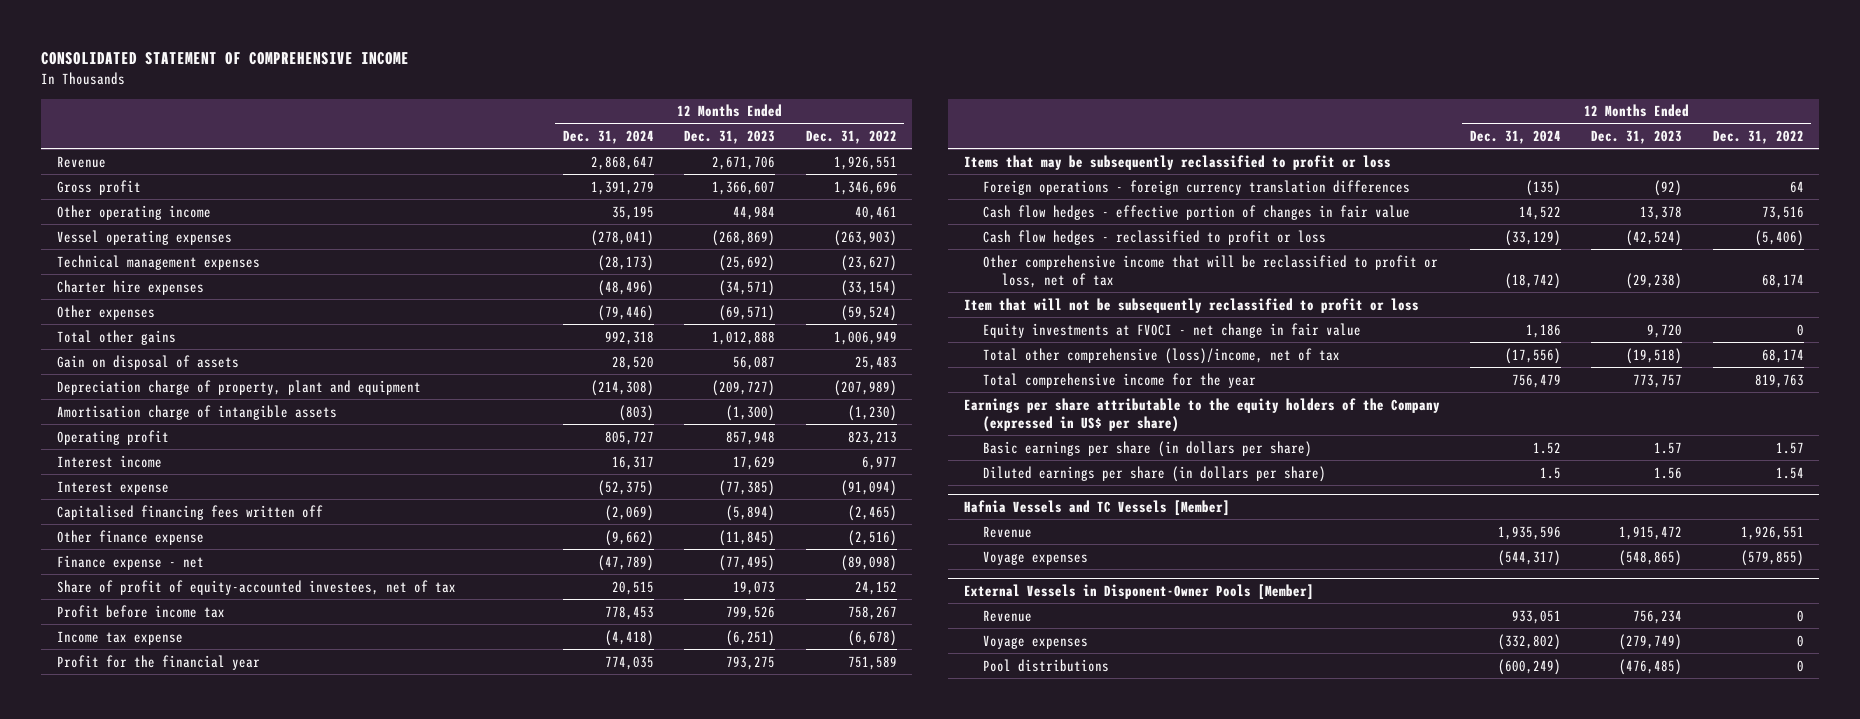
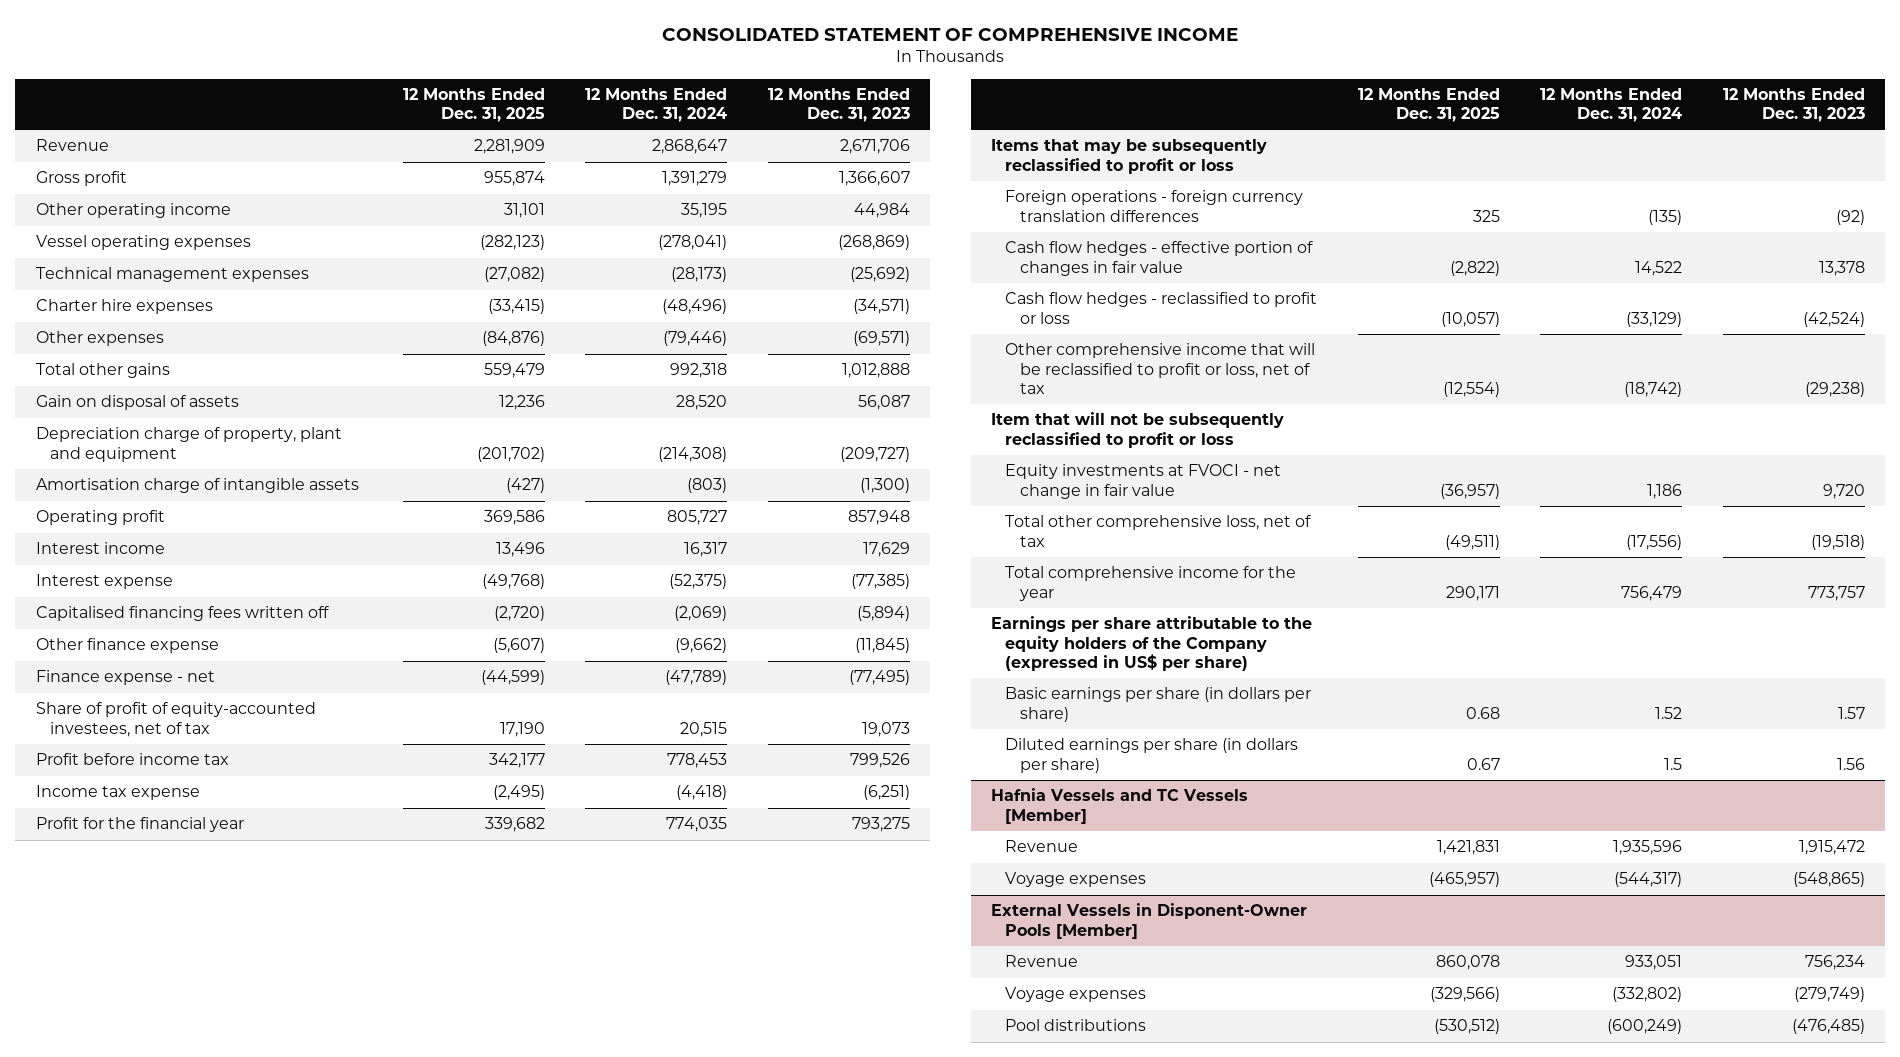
- | 12 Months Ended Dec. 31, 2024 | 12 Months Ended Dec. 31, 2023 | 12 Months Ended Dec. 31, 2022
+ | 12 Months Ended Dec. 31, 2025 | 12 Months Ended Dec. 31, 2024 | 12 Months Ended Dec. 31, 2023
- Total other comprehensive (loss)/income, net of tax | (17,556) | (19,518) | 68,174
+ Total other comprehensive loss, net of tax | (49,511) | (17,556) | (19,518)

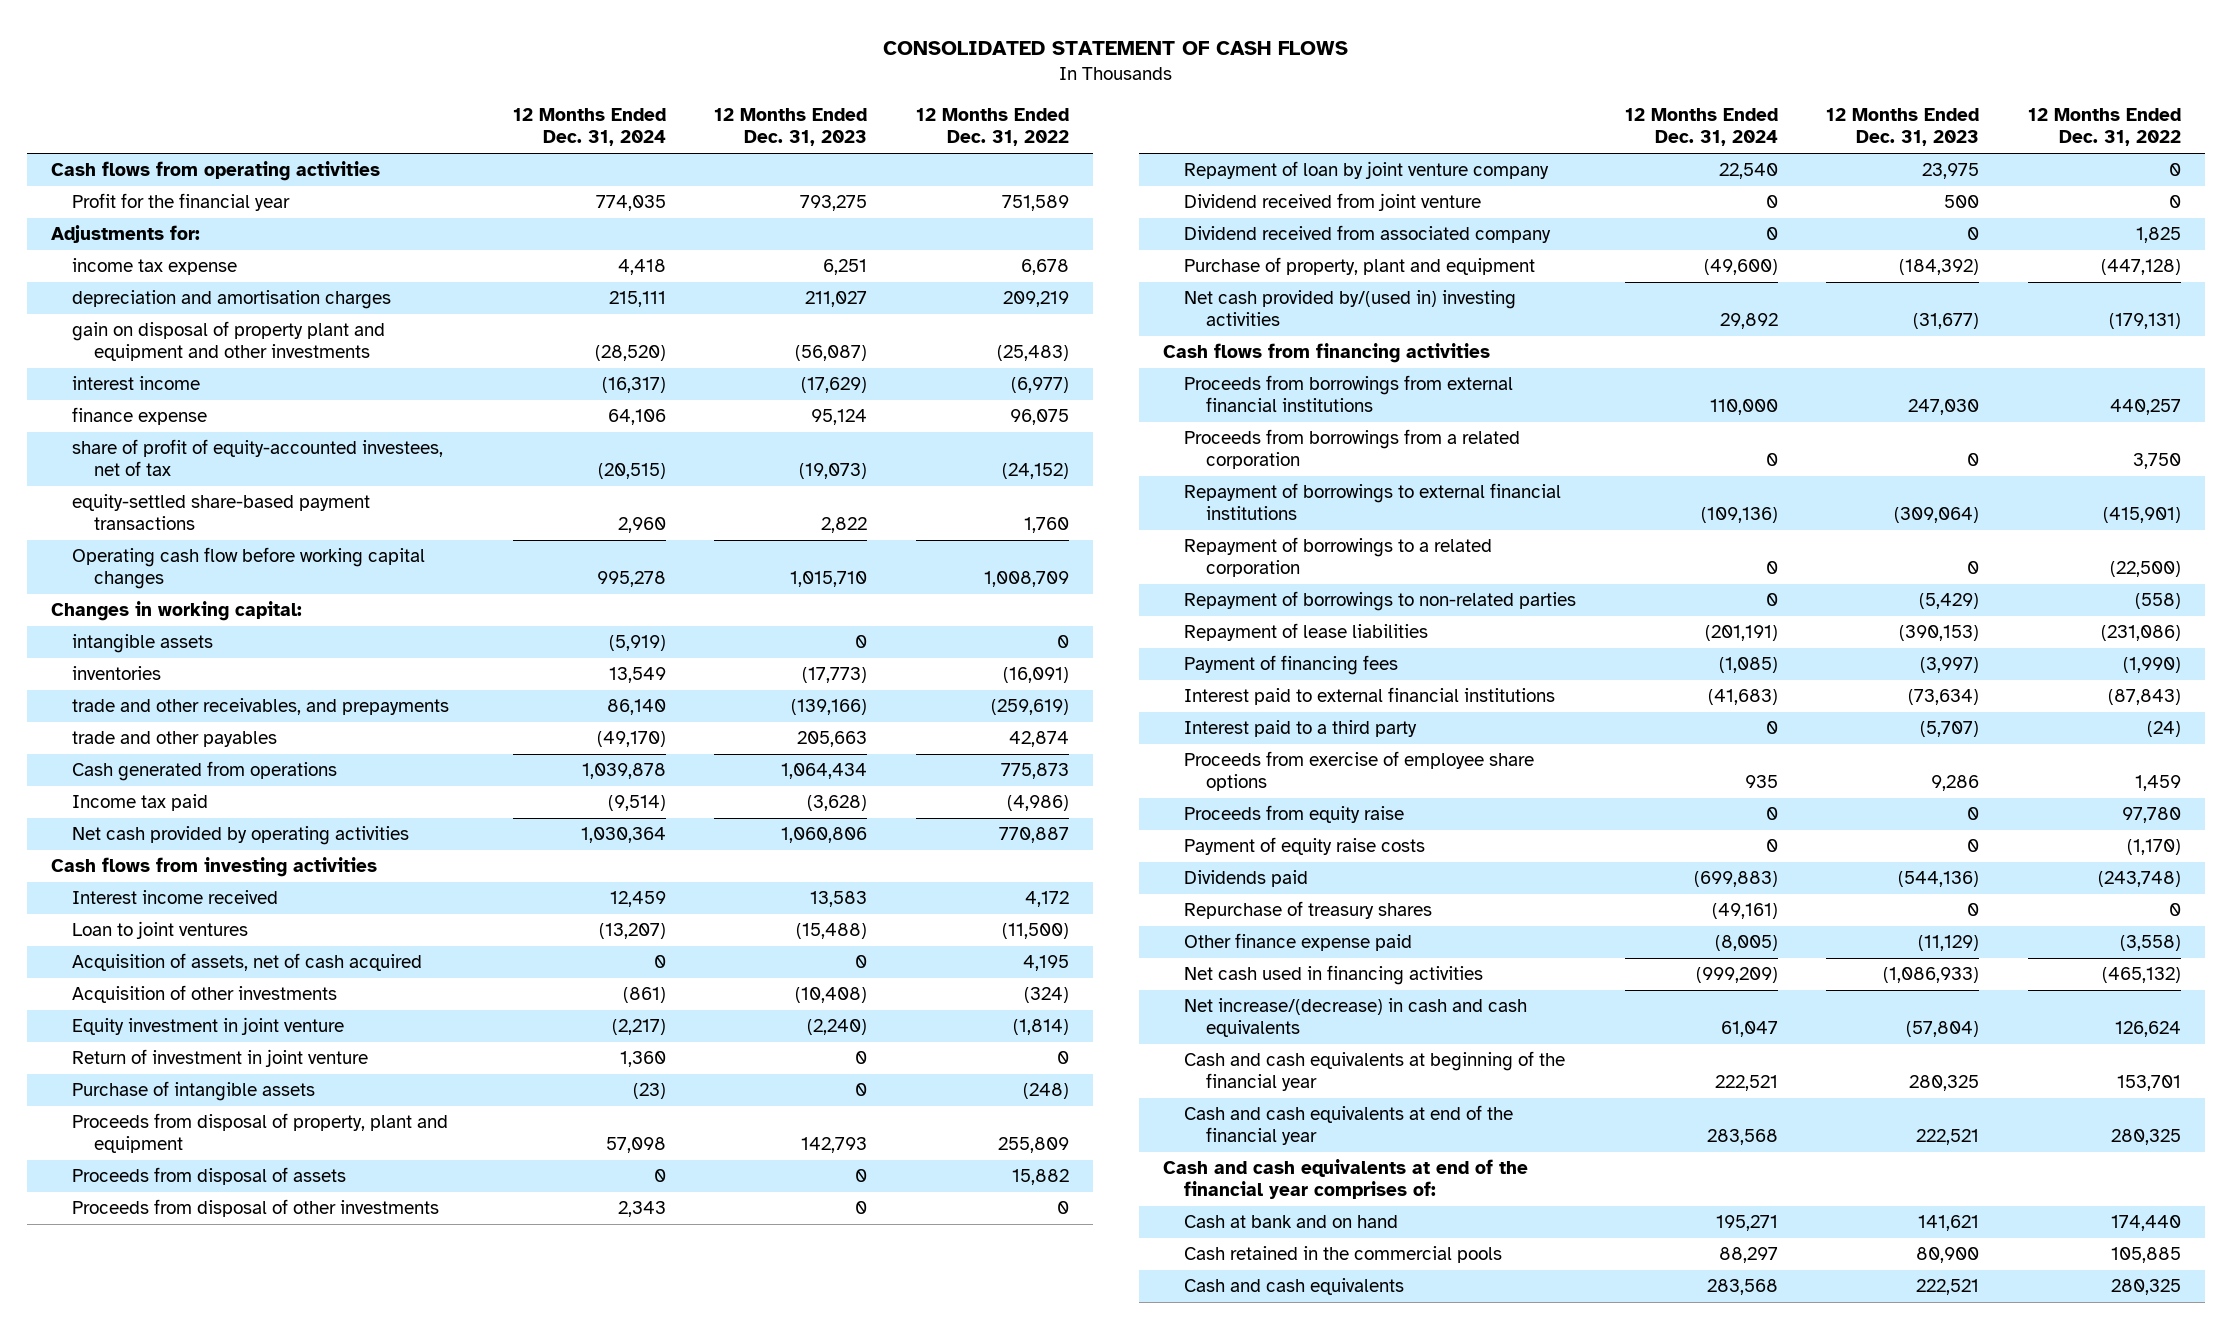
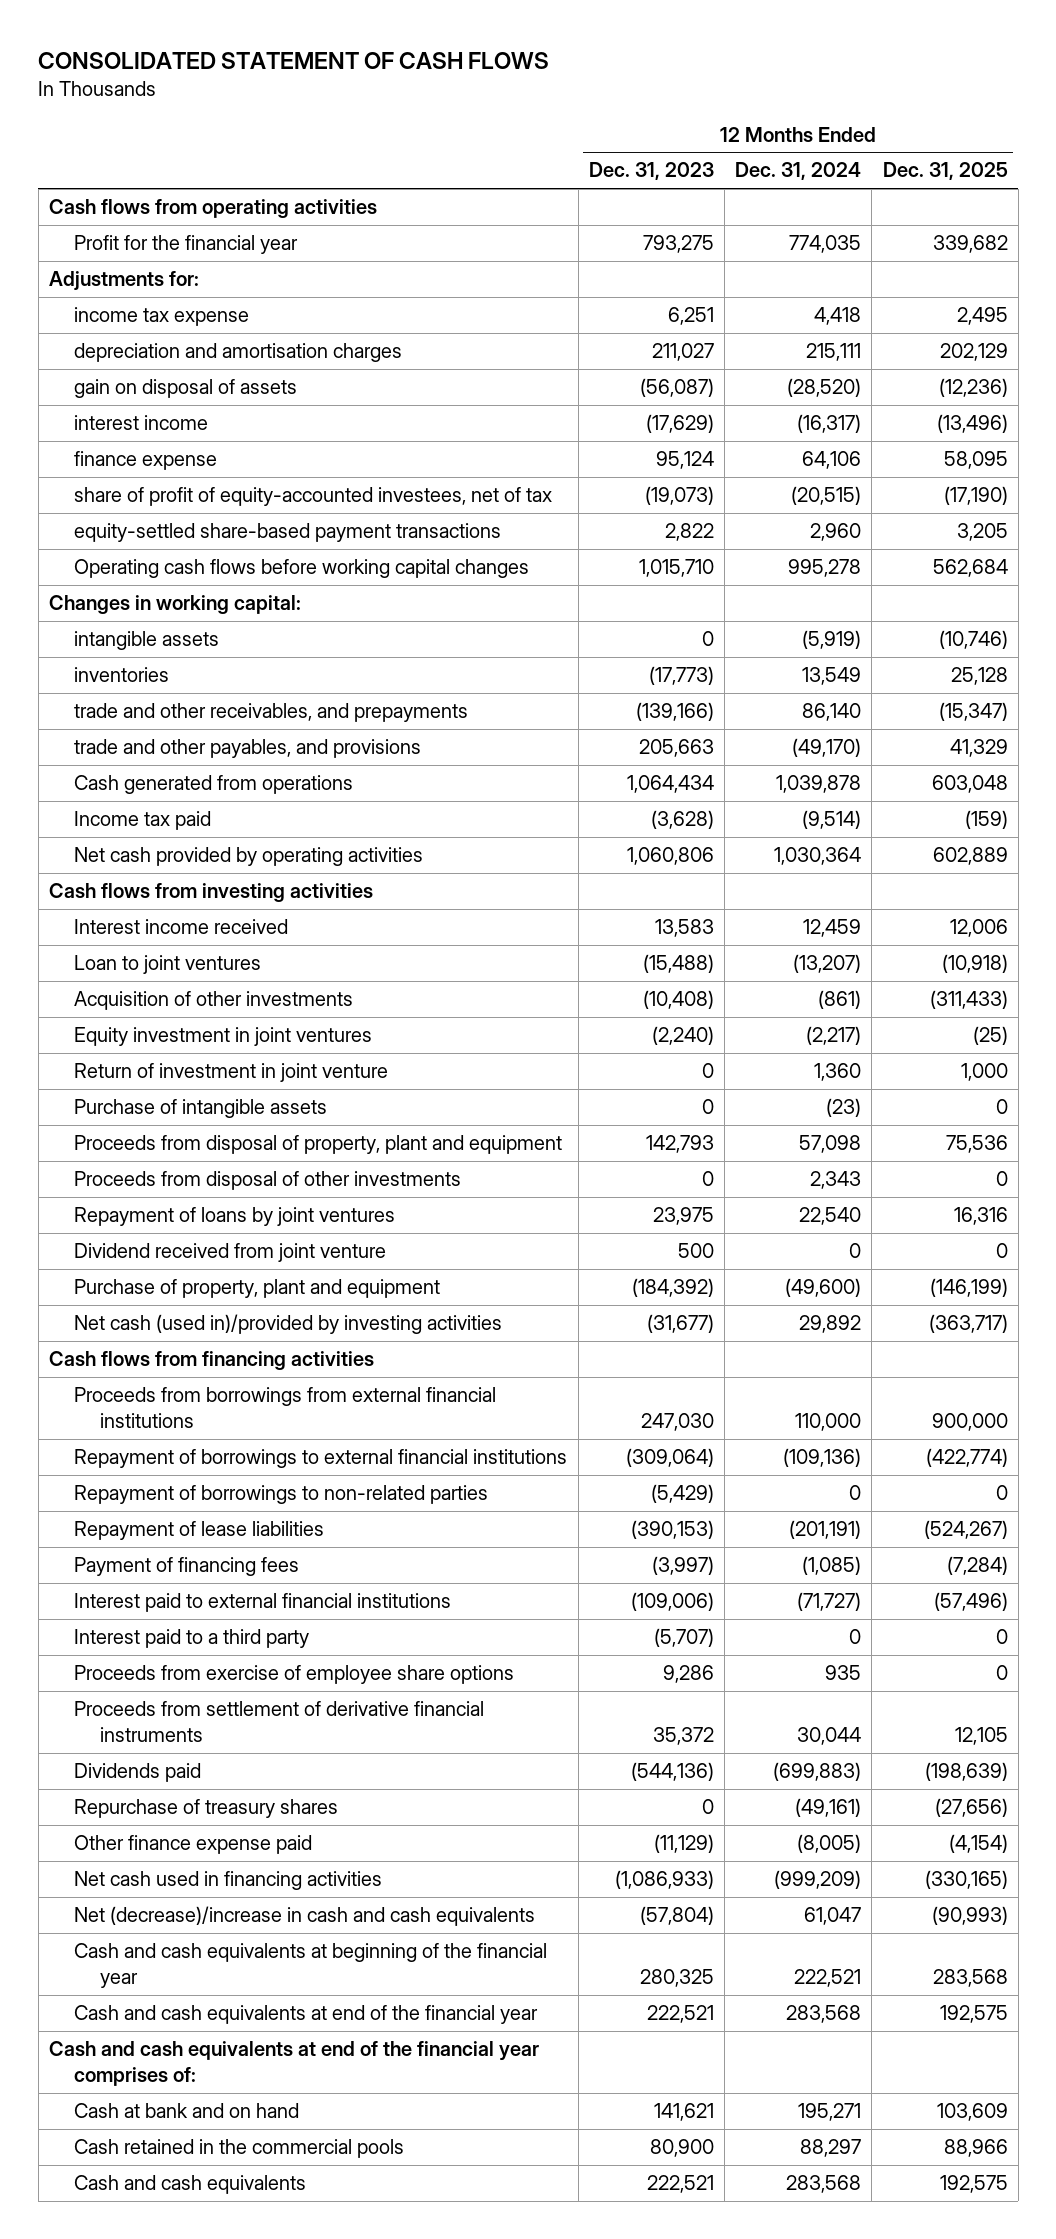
- | 12 Months Ended Dec. 31, 2024 | 12 Months Ended Dec. 31, 2023 | 12 Months Ended Dec. 31, 2022
+ | 12 Months Ended Dec. 31, 2023 | 12 Months Ended Dec. 31, 2024 | 12 Months Ended Dec. 31, 2025
- gain on disposal of property plant and equipment and other investments | (28,520) | (56,087) | (25,483)
+ gain on disposal of assets | (56,087) | (28,520) | (12,236)
- Operating cash flow before working capital changes | 995,278 | 1,015,710 | 1,008,709
+ Operating cash flows before working capital changes | 1,015,710 | 995,278 | 562,684
- trade and other payables | (49,170) | 205,663 | 42,874
+ trade and other payables, and provisions | 205,663 | (49,170) | 41,329
- Acquisition of assets, net of cash acquired | 0 | 0 | 4,195
- Equity investment in joint venture | (2,217) | (2,240) | (1,814)
+ Equity investment in joint ventures | (2,240) | (2,217) | (25)
- Proceeds from disposal of assets | 0 | 0 | 15,882
- Repayment of loan by joint venture company | 22,540 | 23,975 | 0
+ Repayment of loans by joint ventures | 23,975 | 22,540 | 16,316
- Dividend received from associated company | 0 | 0 | 1,825
- Net cash provided by/(used in) investing activities | 29,892 | (31,677) | (179,131)
+ Net cash (used in)/provided by investing activities | (31,677) | 29,892 | (363,717)
- Proceeds from borrowings from a related corporation | 0 | 0 | 3,750
- Repayment of borrowings to a related corporation | 0 | 0 | (22,500)
- Interest paid to external financial institutions | (41,683) | (73,634) | (87,843)
+ Interest paid to external financial institutions | (109,006) | (71,727) | (57,496)
- Proceeds from equity raise | 0 | 0 | 97,780
- Payment of equity raise costs | 0 | 0 | (1,170)
+ Proceeds from settlement of derivative financial instruments | 35,372 | 30,044 | 12,105
- Net increase/(decrease) in cash and cash equivalents | 61,047 | (57,804) | 126,624
+ Net (decrease)/increase in cash and cash equivalents | (57,804) | 61,047 | (90,993)

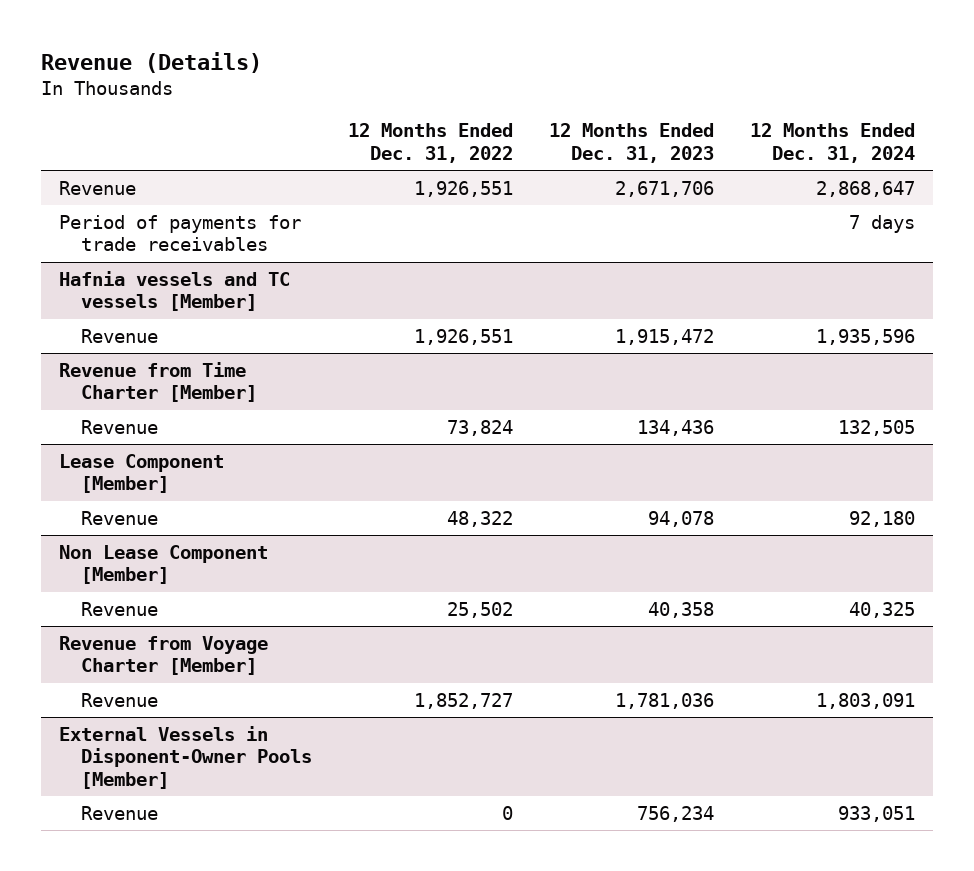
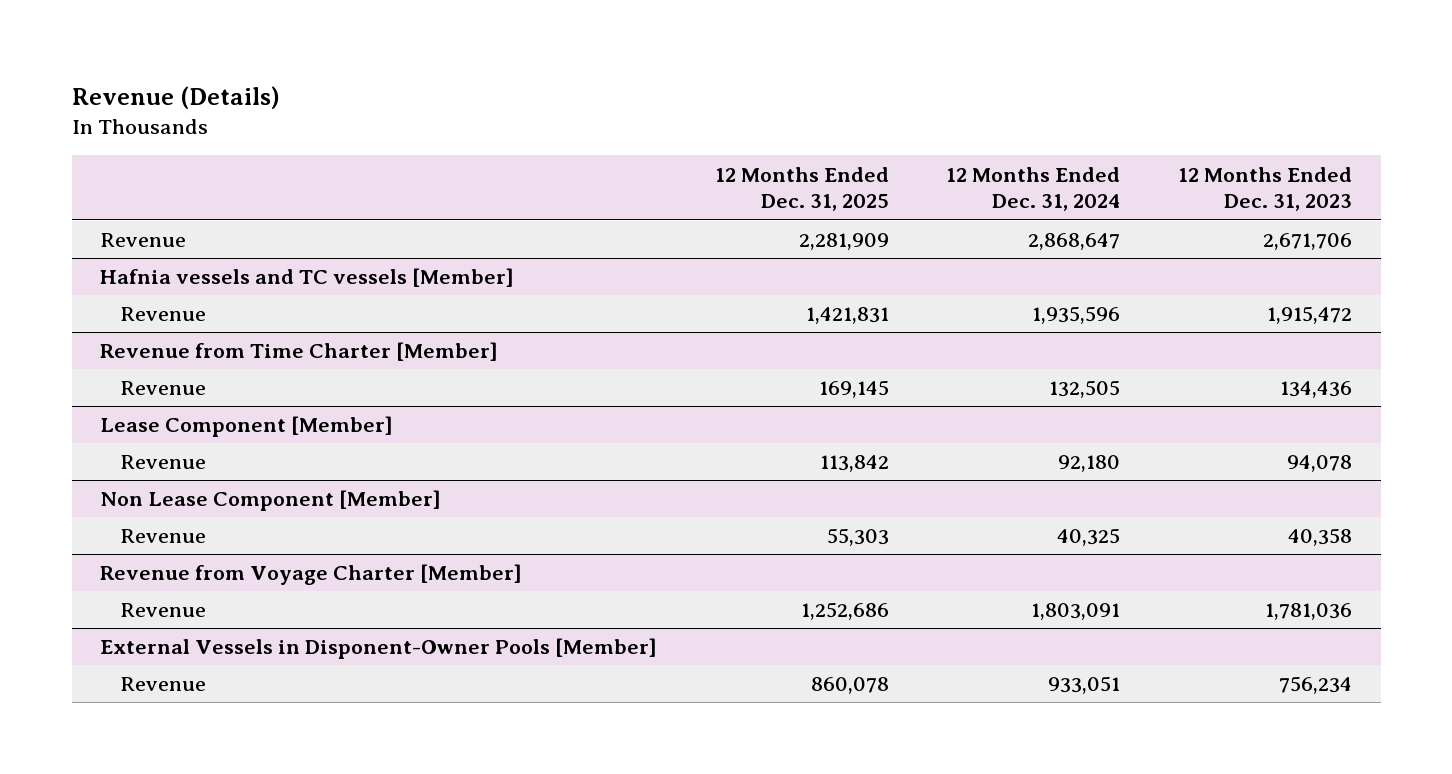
- | 12 Months Ended Dec. 31, 2022 | 12 Months Ended Dec. 31, 2023 | 12 Months Ended Dec. 31, 2024
+ | 12 Months Ended Dec. 31, 2025 | 12 Months Ended Dec. 31, 2024 | 12 Months Ended Dec. 31, 2023
- Period of payments for trade receivables | | | 7 days

